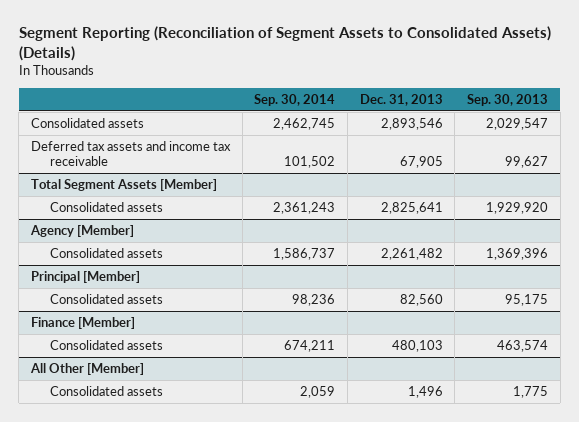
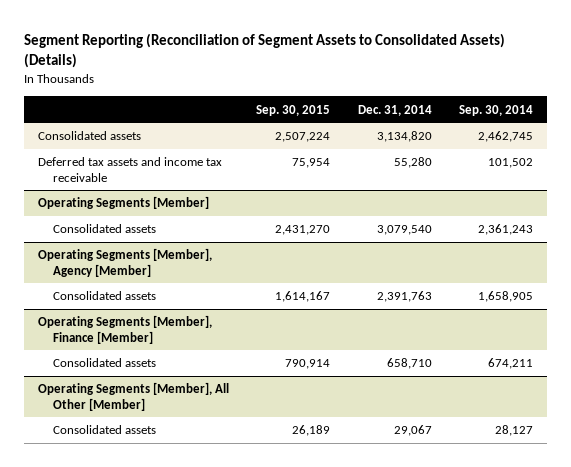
- | Sep. 30, 2014 | Dec. 31, 2013 | Sep. 30, 2013
+ | Sep. 30, 2015 | Dec. 31, 2014 | Sep. 30, 2014
- Total Segment Assets [Member]
+ Operating Segments [Member]
- Agency [Member]
- Consolidated assets | 1,586,737 | 2,261,482 | 1,369,396
- Principal [Member]
- Consolidated assets | 98,236 | 82,560 | 95,175
- Finance [Member]
+ Operating Segments [Member], Agency [Member]
+ Consolidated assets | 1,614,167 | 2,391,763 | 1,658,905
+ Operating Segments [Member], Finance [Member]
- All Other [Member]
- Consolidated assets | 2,059 | 1,496 | 1,775
+ Operating Segments [Member], All Other [Member]
+ Consolidated assets | 26,189 | 29,067 | 28,127

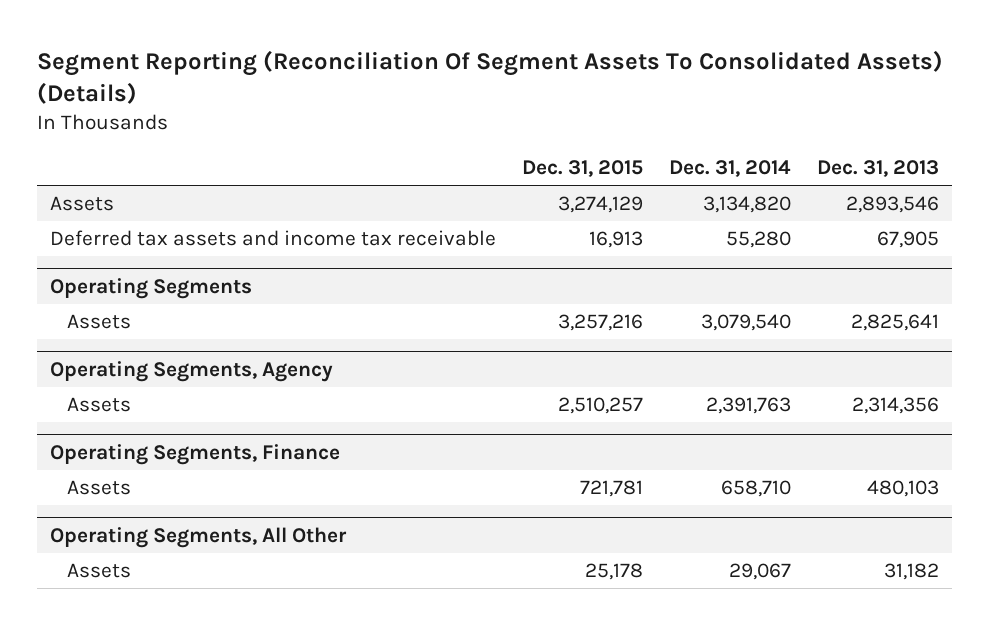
- Segment Reporting (Reconciliation of Segment Assets to Consolidated Assets) (Details)
+ Segment Reporting (Reconciliation Of Segment Assets To Consolidated Assets) (Details)
- | Sep. 30, 2015 | Dec. 31, 2014 | Sep. 30, 2014
+ | Dec. 31, 2015 | Dec. 31, 2014 | Dec. 31, 2013
- Consolidated assets | 2,507,224 | 3,134,820 | 2,462,745
+ Assets | 3,274,129 | 3,134,820 | 2,893,546
- Operating Segments [Member]
- Consolidated assets | 2,431,270 | 3,079,540 | 2,361,243
- Operating Segments [Member], Agency [Member]
- Consolidated assets | 1,614,167 | 2,391,763 | 1,658,905
- Operating Segments [Member], Finance [Member]
- Consolidated assets | 790,914 | 658,710 | 674,211
- Operating Segments [Member], All Other [Member]
- Consolidated assets | 26,189 | 29,067 | 28,127
+ Operating Segments
+ Assets | 3,257,216 | 3,079,540 | 2,825,641
+ Operating Segments, Agency
+ Assets | 2,510,257 | 2,391,763 | 2,314,356
+ Operating Segments, Finance
+ Assets | 721,781 | 658,710 | 480,103
+ Operating Segments, All Other
+ Assets | 25,178 | 29,067 | 31,182

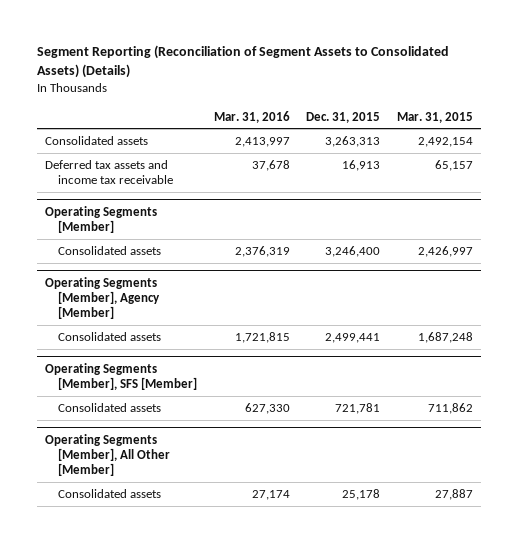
- Segment Reporting (Reconciliation Of Segment Assets To Consolidated Assets) (Details)
+ Segment Reporting (Reconciliation of Segment Assets to Consolidated Assets) (Details)
- | Dec. 31, 2015 | Dec. 31, 2014 | Dec. 31, 2013
+ | Mar. 31, 2016 | Dec. 31, 2015 | Mar. 31, 2015
- Assets | 3,274,129 | 3,134,820 | 2,893,546
+ Consolidated assets | 2,413,997 | 3,263,313 | 2,492,154
- Operating Segments
- Assets | 3,257,216 | 3,079,540 | 2,825,641
- Operating Segments, Agency
- Assets | 2,510,257 | 2,391,763 | 2,314,356
- Operating Segments, Finance
- Assets | 721,781 | 658,710 | 480,103
- Operating Segments, All Other
- Assets | 25,178 | 29,067 | 31,182
+ Operating Segments [Member]
+ Consolidated assets | 2,376,319 | 3,246,400 | 2,426,997
+ Operating Segments [Member], Agency [Member]
+ Consolidated assets | 1,721,815 | 2,499,441 | 1,687,248
+ Operating Segments [Member], SFS [Member]
+ Consolidated assets | 627,330 | 721,781 | 711,862
+ Operating Segments [Member], All Other [Member]
+ Consolidated assets | 27,174 | 25,178 | 27,887

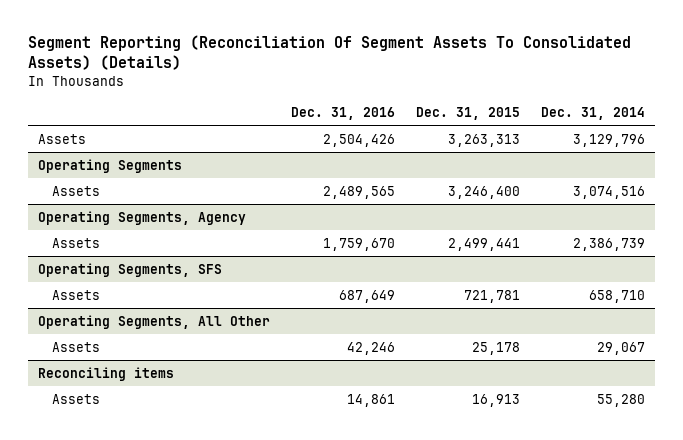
- Segment Reporting (Reconciliation of Segment Assets to Consolidated Assets) (Details)
+ Segment Reporting (Reconciliation Of Segment Assets To Consolidated Assets) (Details)
- | Mar. 31, 2016 | Dec. 31, 2015 | Mar. 31, 2015
+ | Dec. 31, 2016 | Dec. 31, 2015 | Dec. 31, 2014
- Consolidated assets | 2,413,997 | 3,263,313 | 2,492,154
- Deferred tax assets and income tax receivable | 37,678 | 16,913 | 65,157
- Operating Segments [Member]
- Consolidated assets | 2,376,319 | 3,246,400 | 2,426,997
- Operating Segments [Member], Agency [Member]
- Consolidated assets | 1,721,815 | 2,499,441 | 1,687,248
- Operating Segments [Member], SFS [Member]
- Consolidated assets | 627,330 | 721,781 | 711,862
- Operating Segments [Member], All Other [Member]
- Consolidated assets | 27,174 | 25,178 | 27,887
+ Assets | 2,504,426 | 3,263,313 | 3,129,796
+ Operating Segments
+ Assets | 2,489,565 | 3,246,400 | 3,074,516
+ Operating Segments, Agency
+ Assets | 1,759,670 | 2,499,441 | 2,386,739
+ Operating Segments, SFS
+ Assets | 687,649 | 721,781 | 658,710
+ Operating Segments, All Other
+ Assets | 42,246 | 25,178 | 29,067
+ Reconciling items
+ Assets | 14,861 | 16,913 | 55,280

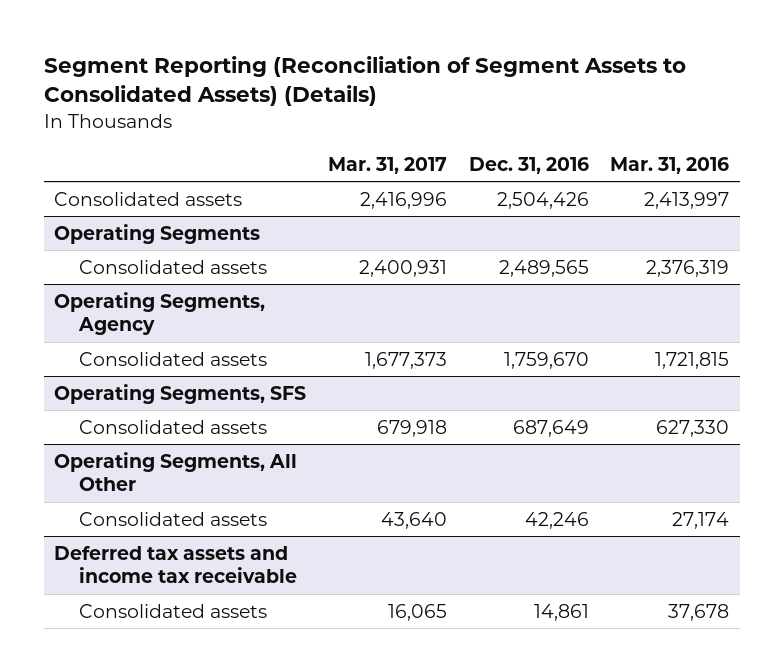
- Segment Reporting (Reconciliation Of Segment Assets To Consolidated Assets) (Details)
+ Segment Reporting (Reconciliation of Segment Assets to Consolidated Assets) (Details)
- | Dec. 31, 2016 | Dec. 31, 2015 | Dec. 31, 2014
+ | Mar. 31, 2017 | Dec. 31, 2016 | Mar. 31, 2016
- Assets | 2,504,426 | 3,263,313 | 3,129,796
+ Consolidated assets | 2,416,996 | 2,504,426 | 2,413,997
@ Operating Segments
- Assets | 2,489,565 | 3,246,400 | 3,074,516
+ Consolidated assets | 2,400,931 | 2,489,565 | 2,376,319
@ Operating Segments, Agency
- Assets | 1,759,670 | 2,499,441 | 2,386,739
+ Consolidated assets | 1,677,373 | 1,759,670 | 1,721,815
@ Operating Segments, SFS
- Assets | 687,649 | 721,781 | 658,710
+ Consolidated assets | 679,918 | 687,649 | 627,330
@ Operating Segments, All Other
- Assets | 42,246 | 25,178 | 29,067
- Reconciling items
- Assets | 14,861 | 16,913 | 55,280
@ Operating Segments, All Other
+ Consolidated assets | 43,640 | 42,246 | 27,174
+ Deferred tax assets and income tax receivable
+ Consolidated assets | 16,065 | 14,861 | 37,678

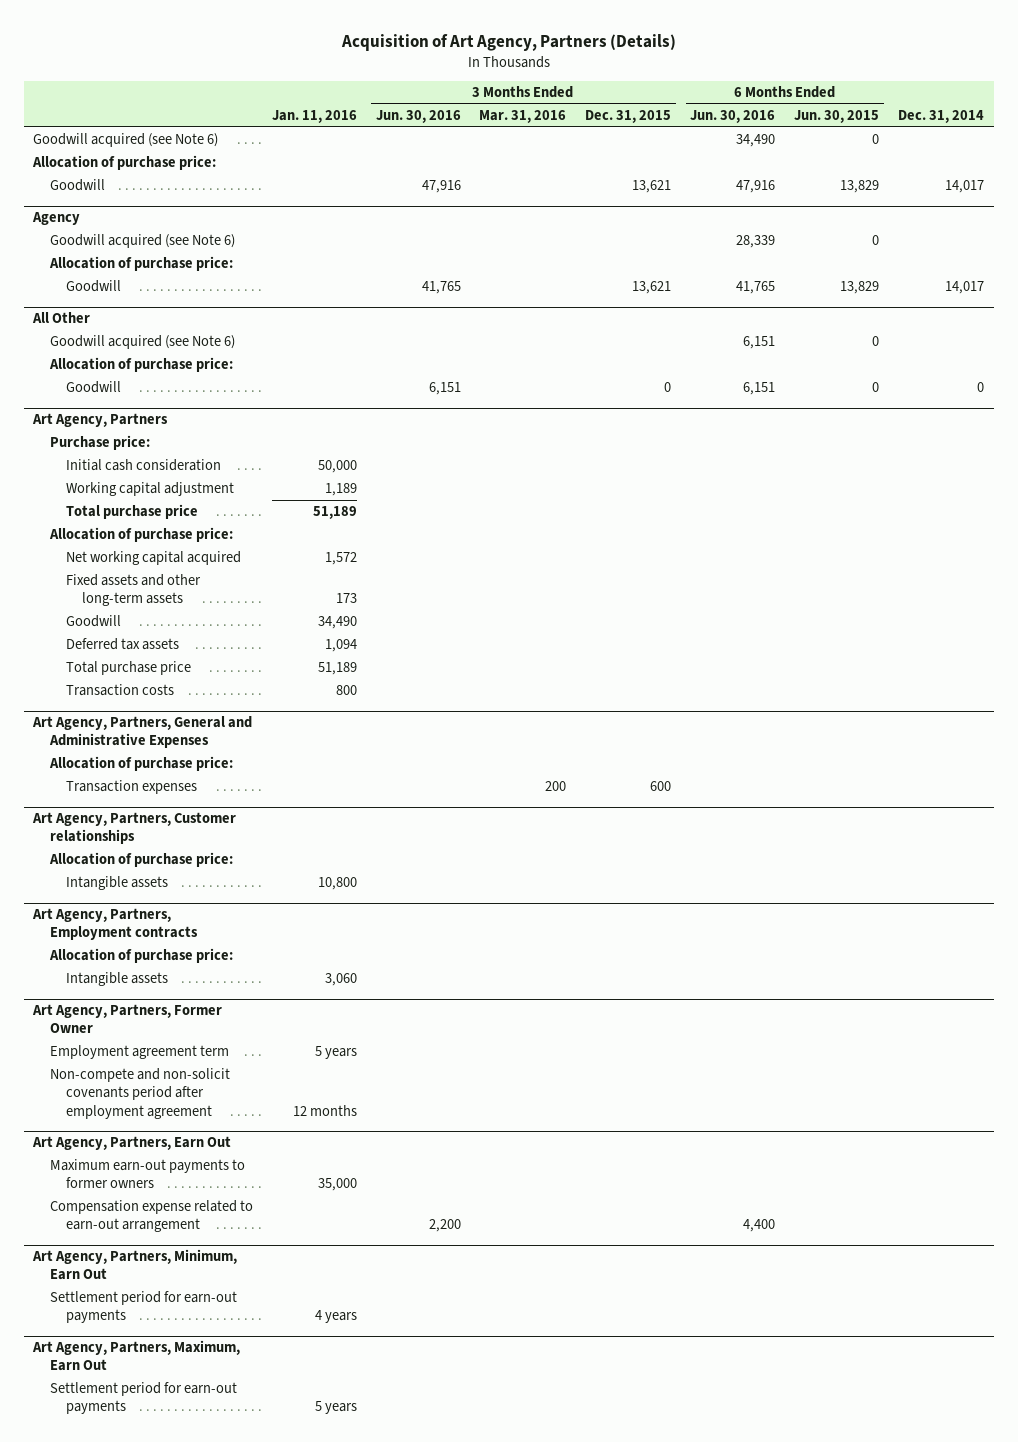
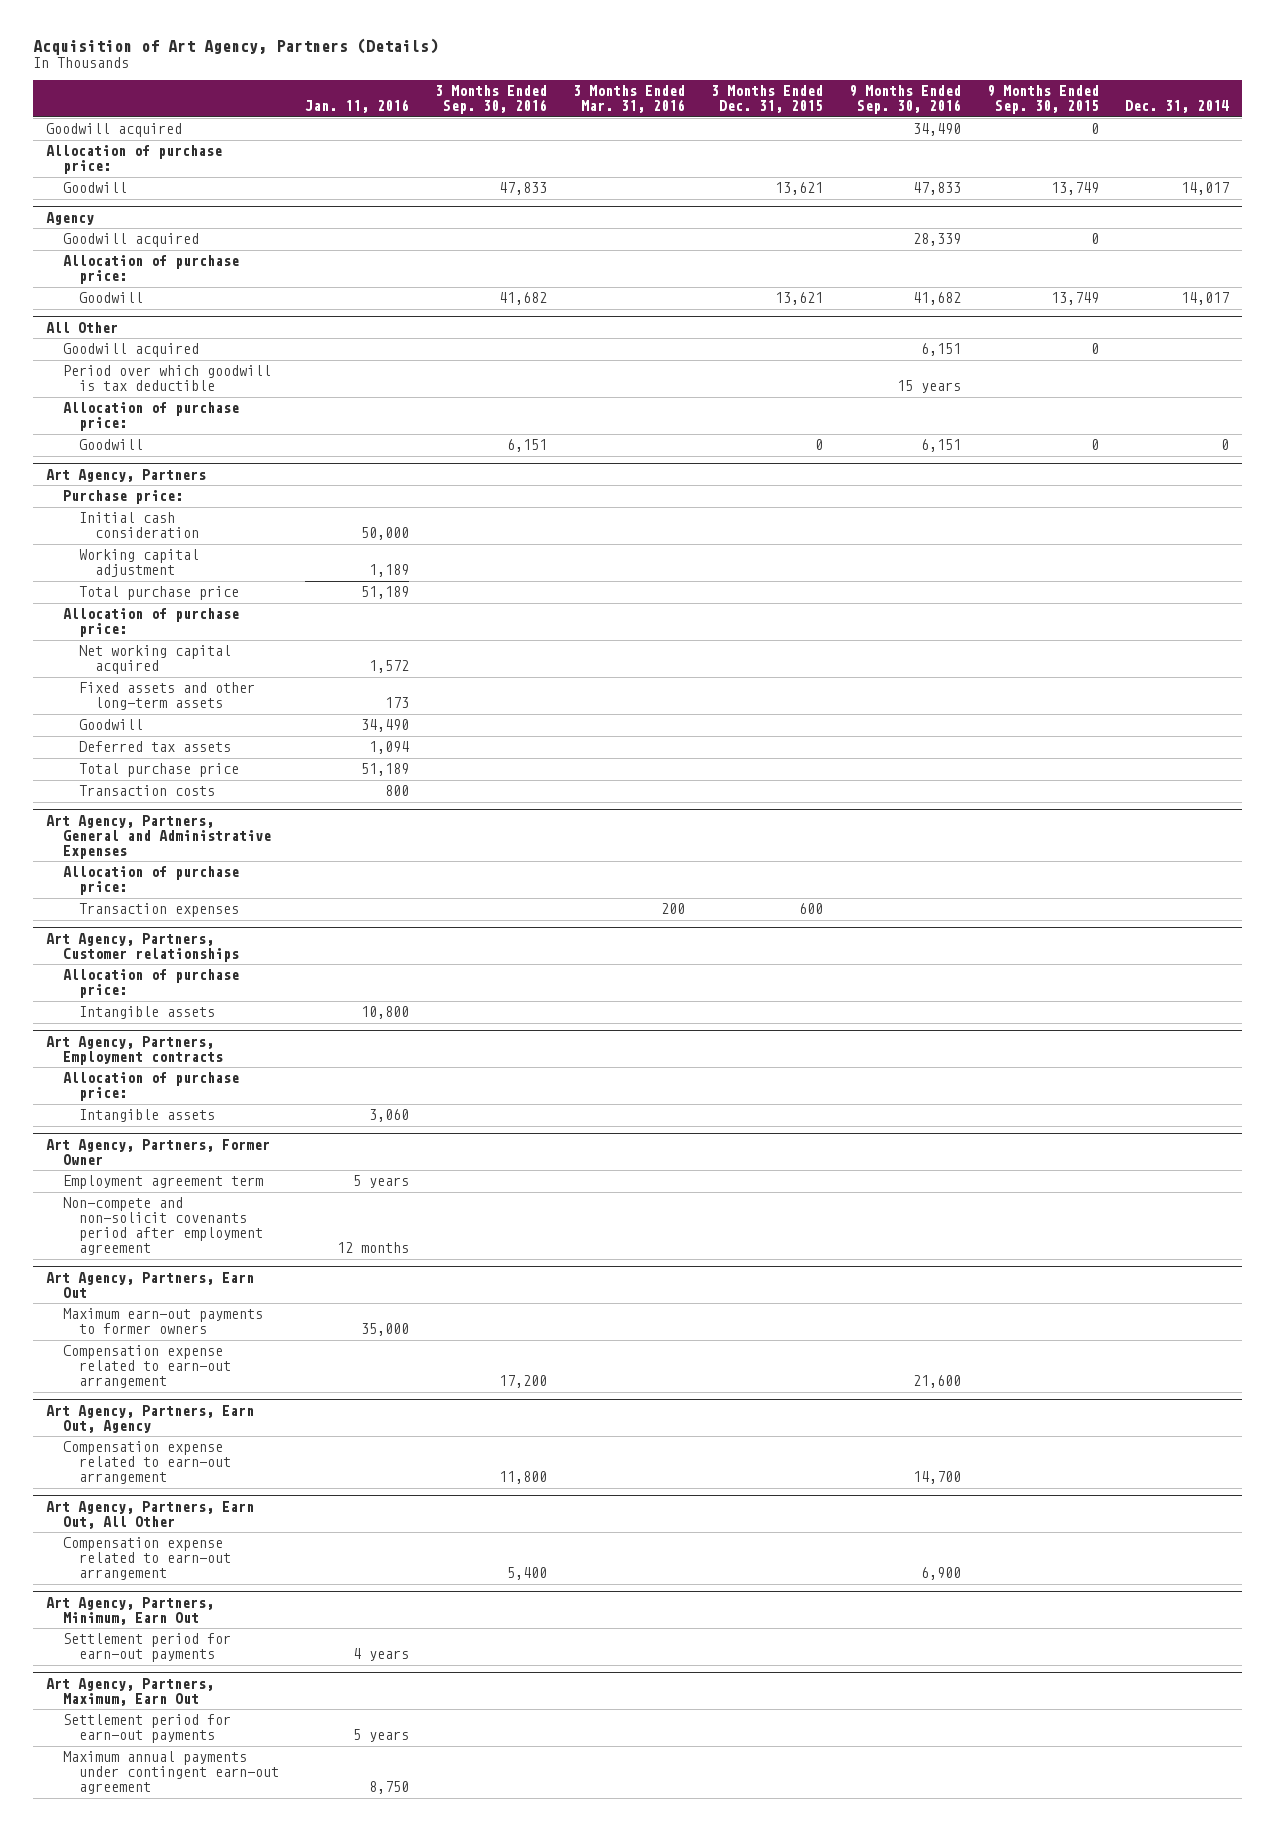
- | Jan. 11, 2016 | 3 Months Ended Jun. 30, 2016 | 3 Months Ended Mar. 31, 2016 | 3 Months Ended Dec. 31, 2015 | 6 Months Ended Jun. 30, 2016 | 6 Months Ended Jun. 30, 2015 | Dec. 31, 2014
+ | Jan. 11, 2016 | 3 Months Ended Sep. 30, 2016 | 3 Months Ended Mar. 31, 2016 | 3 Months Ended Dec. 31, 2015 | 9 Months Ended Sep. 30, 2016 | 9 Months Ended Sep. 30, 2015 | Dec. 31, 2014
- Goodwill acquired (see Note 6) | | | | | 34,490 | 0 |
+ Goodwill acquired | | | | | 34,490 | 0 |
@ Agency
- Goodwill acquired (see Note 6) | | | | | 28,339 | 0 |
+ Goodwill acquired | | | | | 28,339 | 0 |
@ All Other
- Goodwill acquired (see Note 6) | | | | | 6,151 | 0 |
+ Goodwill acquired | | | | | 6,151 | 0 |
+ Period over which goodwill is tax deductible | | | | | 15 years | |
+ Art Agency, Partners, Earn Out, Agency
+ Compensation expense related to earn-out arrangement | | 11,800 | | | 14,700 | |
+ Art Agency, Partners, Earn Out, All Other
+ Compensation expense related to earn-out arrangement | | 5,400 | | | 6,900 | |
@ Art Agency, Partners, Maximum, Earn Out
+ Maximum annual payments under contingent earn-out agreement | 8,750 | | | | | |

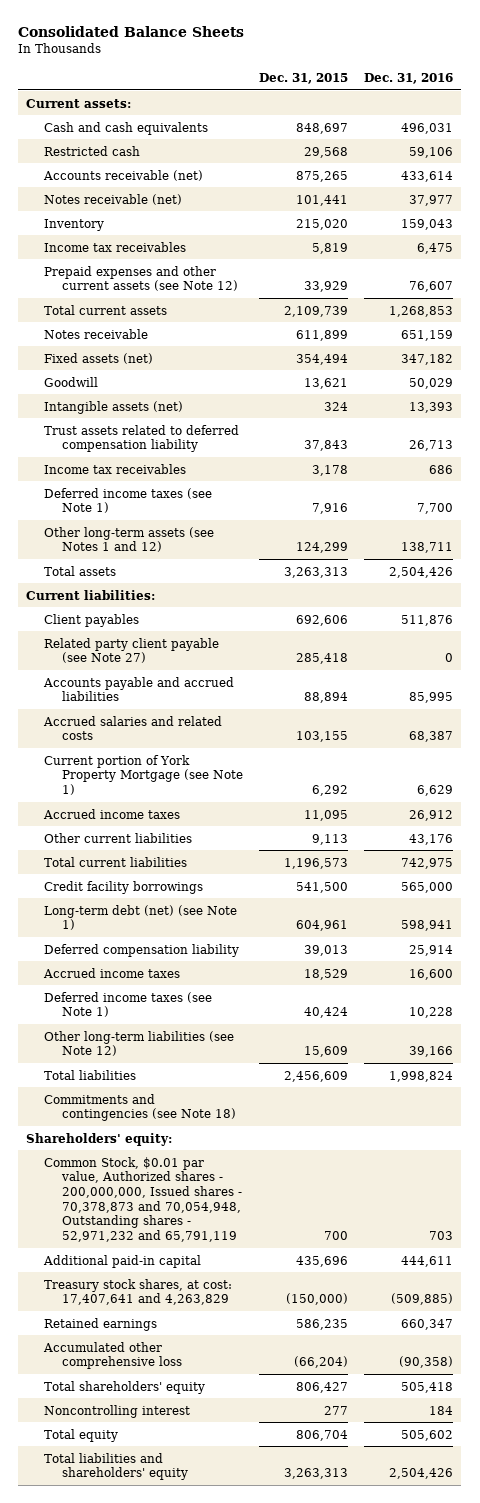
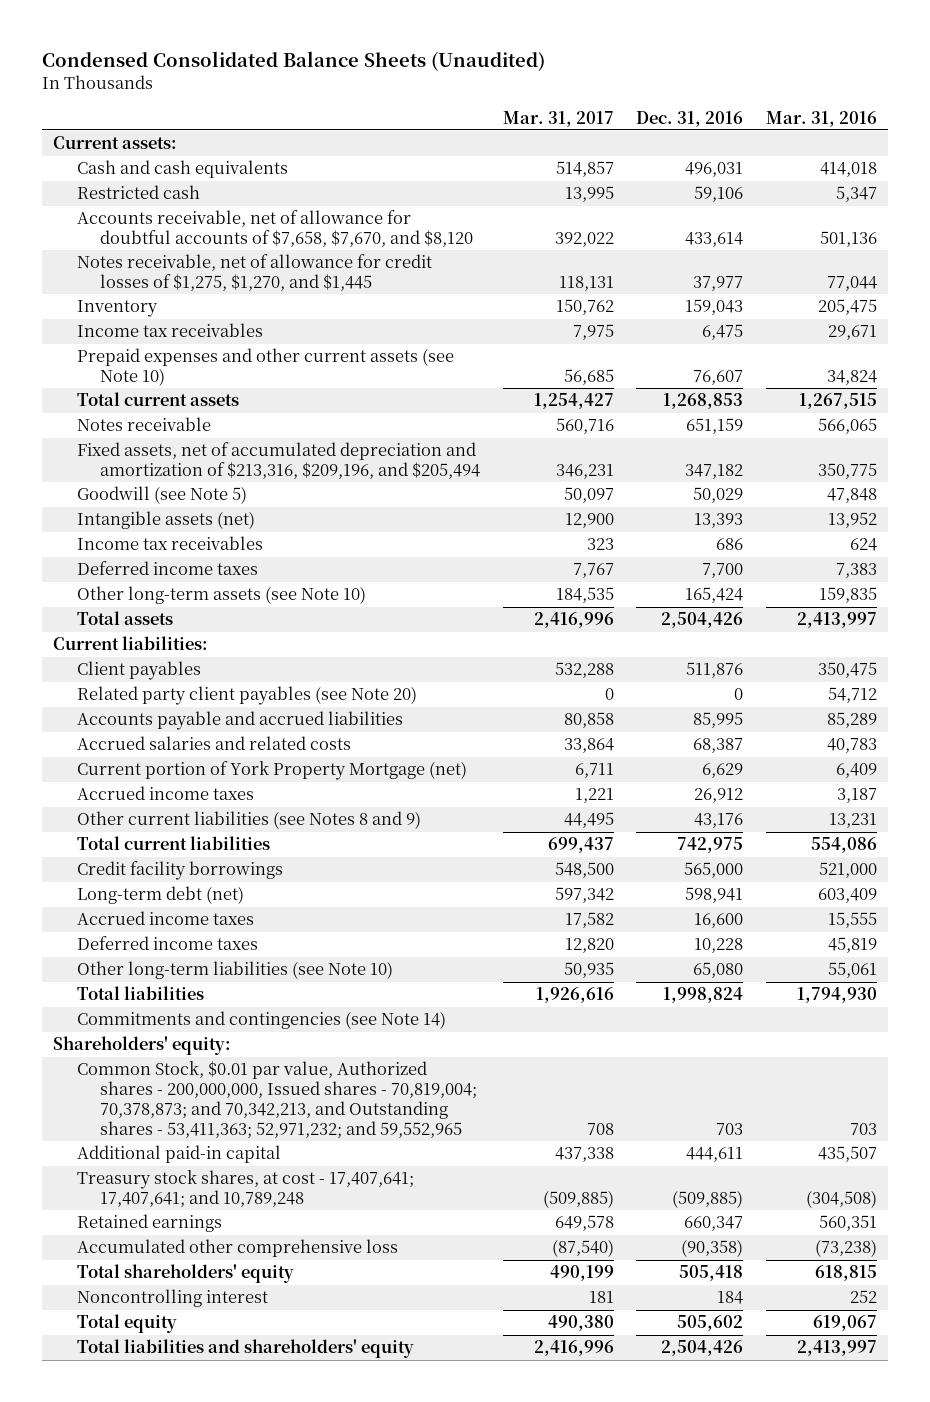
- Consolidated Balance Sheets
+ Condensed Consolidated Balance Sheets (Unaudited)
- | Dec. 31, 2015 | Dec. 31, 2016
+ | Mar. 31, 2017 | Dec. 31, 2016 | Mar. 31, 2016
- Accounts receivable (net) | 875,265 | 433,614
- Notes receivable (net) | 101,441 | 37,977
+ Accounts receivable, net of allowance for doubtful accounts of $7,658, $7,670, and $8,120 | 392,022 | 433,614 | 501,136
+ Notes receivable, net of allowance for credit losses of $1,275, $1,270, and $1,445 | 118,131 | 37,977 | 77,044
- Prepaid expenses and other current assets (see Note 12) | 33,929 | 76,607
+ Prepaid expenses and other current assets (see Note 10) | 56,685 | 76,607 | 34,824
- Fixed assets (net) | 354,494 | 347,182
- Goodwill | 13,621 | 50,029
+ Fixed assets, net of accumulated depreciation and amortization of $213,316, $209,196, and $205,494 | 346,231 | 347,182 | 350,775
+ Goodwill (see Note 5) | 50,097 | 50,029 | 47,848
- Trust assets related to deferred compensation liability | 37,843 | 26,713
- Deferred income taxes (see Note 1) | 7,916 | 7,700
- Other long-term assets (see Notes 1 and 12) | 124,299 | 138,711
+ Deferred income taxes | 7,767 | 7,700 | 7,383
+ Other long-term assets (see Note 10) | 184,535 | 165,424 | 159,835
- Related party client payable (see Note 27) | 285,418 | 0
+ Related party client payables (see Note 20) | 0 | 0 | 54,712
- Current portion of York Property Mortgage (see Note 1) | 6,292 | 6,629
+ Current portion of York Property Mortgage (net) | 6,711 | 6,629 | 6,409
- Other current liabilities | 9,113 | 43,176
+ Other current liabilities (see Notes 8 and 9) | 44,495 | 43,176 | 13,231
- Long-term debt (net) (see Note 1) | 604,961 | 598,941
- Deferred compensation liability | 39,013 | 25,914
+ Long-term debt (net) | 597,342 | 598,941 | 603,409
- Deferred income taxes (see Note 1) | 40,424 | 10,228
- Other long-term liabilities (see Note 12) | 15,609 | 39,166
+ Deferred income taxes | 12,820 | 10,228 | 45,819
+ Other long-term liabilities (see Note 10) | 50,935 | 65,080 | 55,061
- Commitments and contingencies (see Note 18)
+ Commitments and contingencies (see Note 14)
- Common Stock, $0.01 par value, Authorized shares - 200,000,000, Issued shares - 70,378,873 and 70,054,948, Outstanding shares - 52,971,232 and 65,791,119 | 700 | 703
+ Common Stock, $0.01 par value, Authorized shares - 200,000,000, Issued shares - 70,819,004; 70,378,873; and 70,342,213, and Outstanding shares - 53,411,363; 52,971,232; and 59,552,965 | 708 | 703 | 703
- Treasury stock shares, at cost: 17,407,641 and 4,263,829 | (150,000) | (509,885)
+ Treasury stock shares, at cost - 17,407,641; 17,407,641; and 10,789,248 | (509,885) | (509,885) | (304,508)

